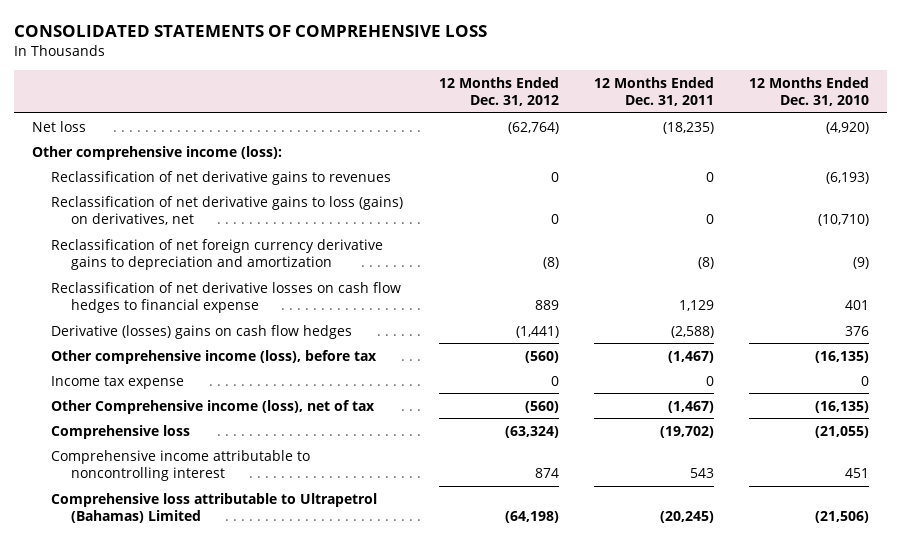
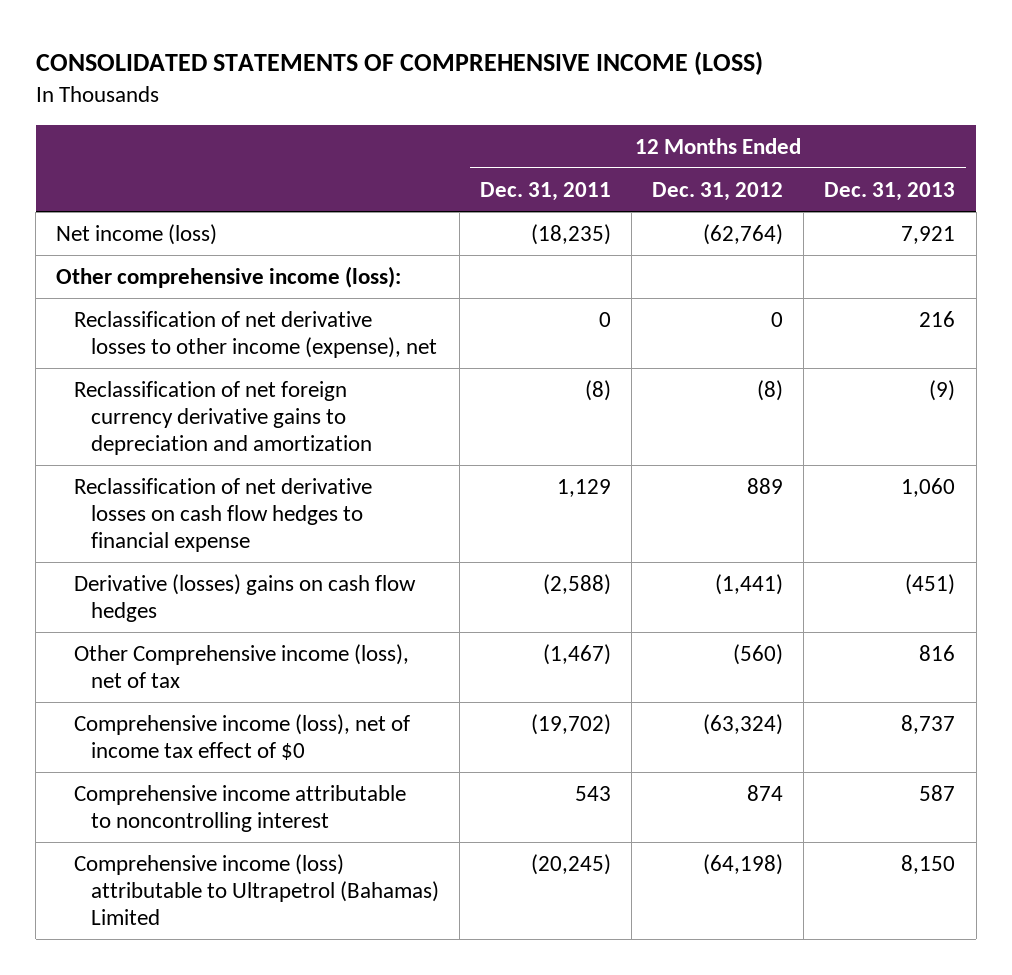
- CONSOLIDATED STATEMENTS OF COMPREHENSIVE LOSS
+ CONSOLIDATED STATEMENTS OF COMPREHENSIVE INCOME (LOSS)
- | 12 Months Ended Dec. 31, 2012 | 12 Months Ended Dec. 31, 2011 | 12 Months Ended Dec. 31, 2010
+ | 12 Months Ended Dec. 31, 2011 | 12 Months Ended Dec. 31, 2012 | 12 Months Ended Dec. 31, 2013
- Net loss | (62,764) | (18,235) | (4,920)
+ Net income (loss) | (18,235) | (62,764) | 7,921
- Reclassification of net derivative gains to revenues | 0 | 0 | (6,193)
- Reclassification of net derivative gains to loss (gains) on derivatives, net | 0 | 0 | (10,710)
+ Reclassification of net derivative losses to other income (expense), net | 0 | 0 | 216
- Other comprehensive income (loss), before tax | (560) | (1,467) | (16,135)
- Income tax expense | 0 | 0 | 0
- Comprehensive loss | (63,324) | (19,702) | (21,055)
+ Comprehensive income (loss), net of income tax effect of $0 | (19,702) | (63,324) | 8,737
- Comprehensive loss attributable to Ultrapetrol (Bahamas) Limited | (64,198) | (20,245) | (21,506)
+ Comprehensive income (loss) attributable to Ultrapetrol (Bahamas) Limited | (20,245) | (64,198) | 8,150

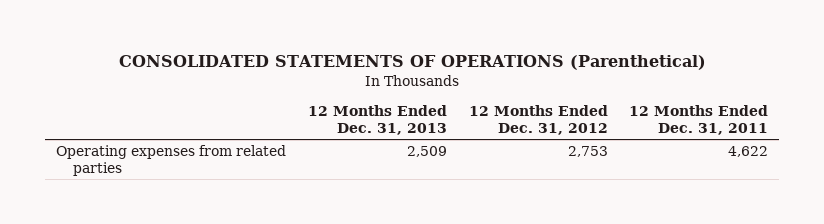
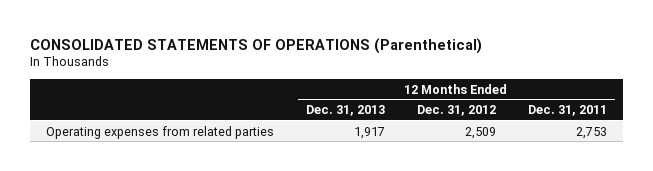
- Operating expenses from related parties | 2,509 | 2,753 | 4,622
+ Operating expenses from related parties | 1,917 | 2,509 | 2,753

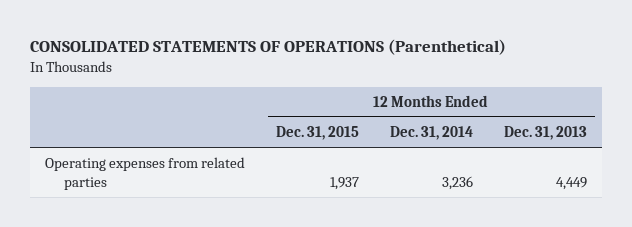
- | 12 Months Ended Dec. 31, 2013 | 12 Months Ended Dec. 31, 2012 | 12 Months Ended Dec. 31, 2011
+ | 12 Months Ended Dec. 31, 2015 | 12 Months Ended Dec. 31, 2014 | 12 Months Ended Dec. 31, 2013
- Operating expenses from related parties | 1,917 | 2,509 | 2,753
+ Operating expenses from related parties | 1,937 | 3,236 | 4,449

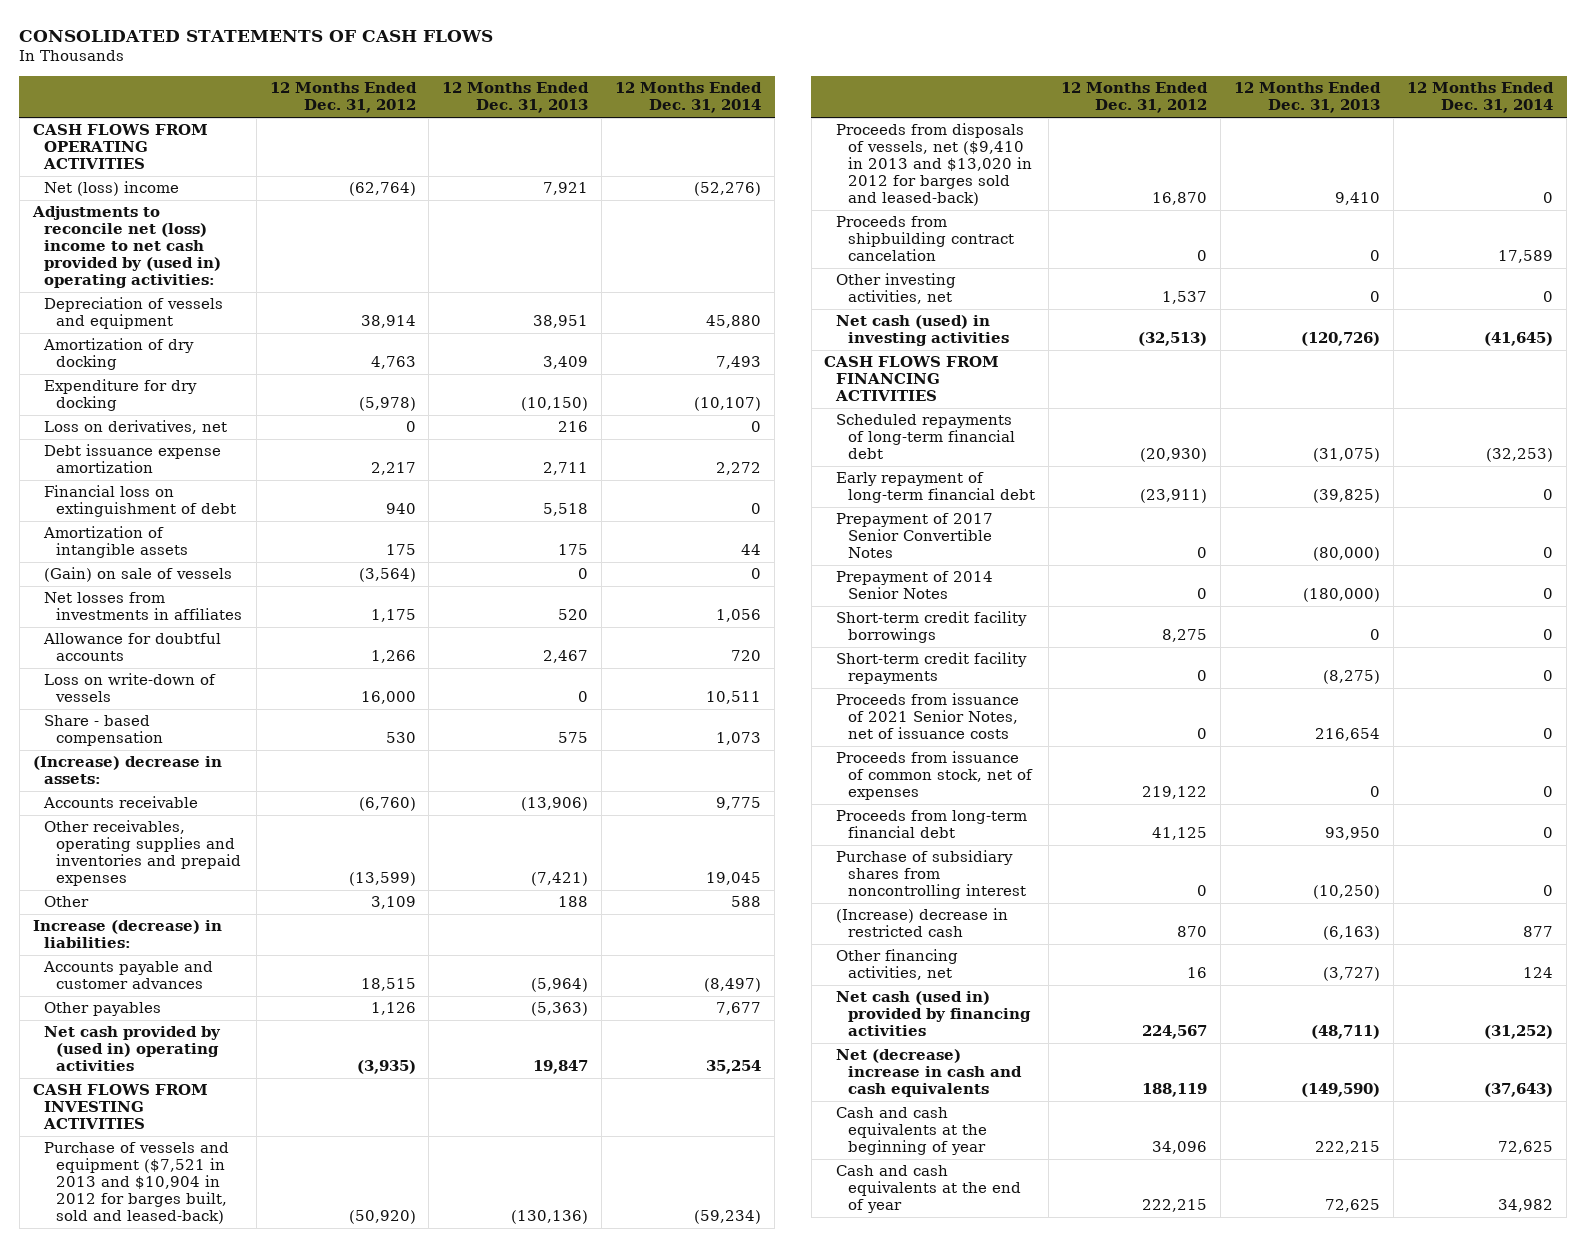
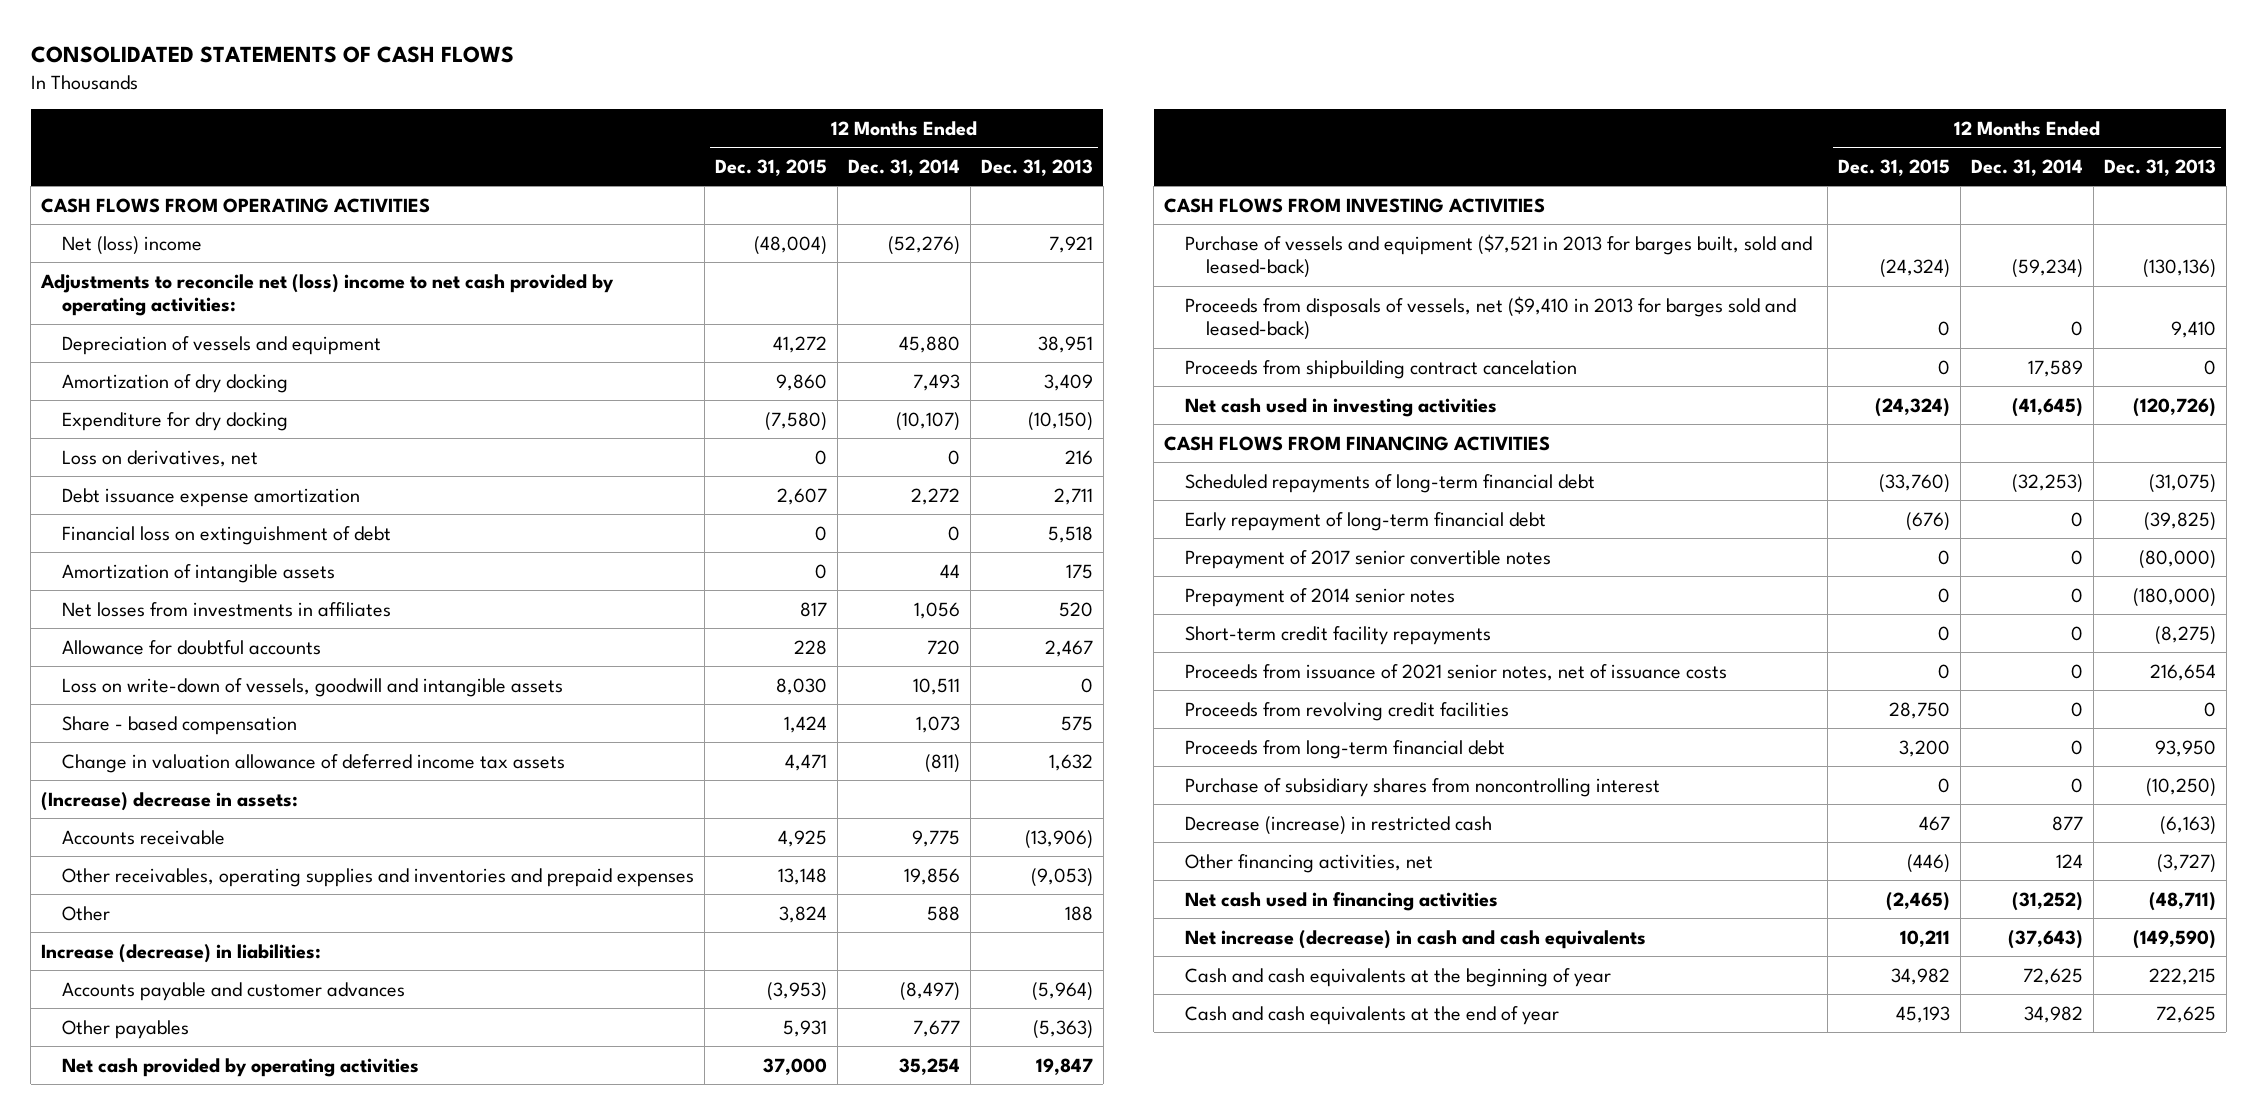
- | 12 Months Ended Dec. 31, 2012 | 12 Months Ended Dec. 31, 2013 | 12 Months Ended Dec. 31, 2014
+ | 12 Months Ended Dec. 31, 2015 | 12 Months Ended Dec. 31, 2014 | 12 Months Ended Dec. 31, 2013
- Adjustments to reconcile net (loss) income to net cash provided by (used in) operating activities:
+ Adjustments to reconcile net (loss) income to net cash provided by operating activities:
- (Gain) on sale of vessels | (3,564) | 0 | 0
- Loss on write-down of vessels | 16,000 | 0 | 10,511
+ Loss on write-down of vessels, goodwill and intangible assets | 8,030 | 10,511 | 0
+ Change in valuation allowance of deferred income tax assets | 4,471 | (811) | 1,632
- Other receivables, operating supplies and inventories and prepaid expenses | (13,599) | (7,421) | 19,045
+ Other receivables, operating supplies and inventories and prepaid expenses | 13,148 | 19,856 | (9,053)
- Net cash provided by (used in) operating activities | (3,935) | 19,847 | 35,254
+ Net cash provided by operating activities | 37,000 | 35,254 | 19,847
- Purchase of vessels and equipment ($7,521 in 2013 and $10,904 in 2012 for barges built, sold and leased-back) | (50,920) | (130,136) | (59,234)
- Proceeds from disposals of vessels, net ($9,410 in 2013 and $13,020 in 2012 for barges sold and leased-back) | 16,870 | 9,410 | 0
+ Purchase of vessels and equipment ($7,521 in 2013 for barges built, sold and leased-back) | (24,324) | (59,234) | (130,136)
+ Proceeds from disposals of vessels, net ($9,410 in 2013 for barges sold and leased-back) | 0 | 0 | 9,410
- Other investing activities, net | 1,537 | 0 | 0
- Net cash (used) in investing activities | (32,513) | (120,726) | (41,645)
+ Net cash used in investing activities | (24,324) | (41,645) | (120,726)
- Prepayment of 2017 Senior Convertible Notes | 0 | (80,000) | 0
- Prepayment of 2014 Senior Notes | 0 | (180,000) | 0
- Short-term credit facility borrowings | 8,275 | 0 | 0
+ Prepayment of 2017 senior convertible notes | 0 | 0 | (80,000)
+ Prepayment of 2014 senior notes | 0 | 0 | (180,000)
- Proceeds from issuance of 2021 Senior Notes, net of issuance costs | 0 | 216,654 | 0
- Proceeds from issuance of common stock, net of expenses | 219,122 | 0 | 0
+ Proceeds from issuance of 2021 senior notes, net of issuance costs | 0 | 0 | 216,654
+ Proceeds from revolving credit facilities | 28,750 | 0 | 0
- (Increase) decrease in restricted cash | 870 | (6,163) | 877
+ Decrease (increase) in restricted cash | 467 | 877 | (6,163)
- Net cash (used in) provided by financing activities | 224,567 | (48,711) | (31,252)
- Net (decrease) increase in cash and cash equivalents | 188,119 | (149,590) | (37,643)
+ Net cash used in financing activities | (2,465) | (31,252) | (48,711)
+ Net increase (decrease) in cash and cash equivalents | 10,211 | (37,643) | (149,590)

